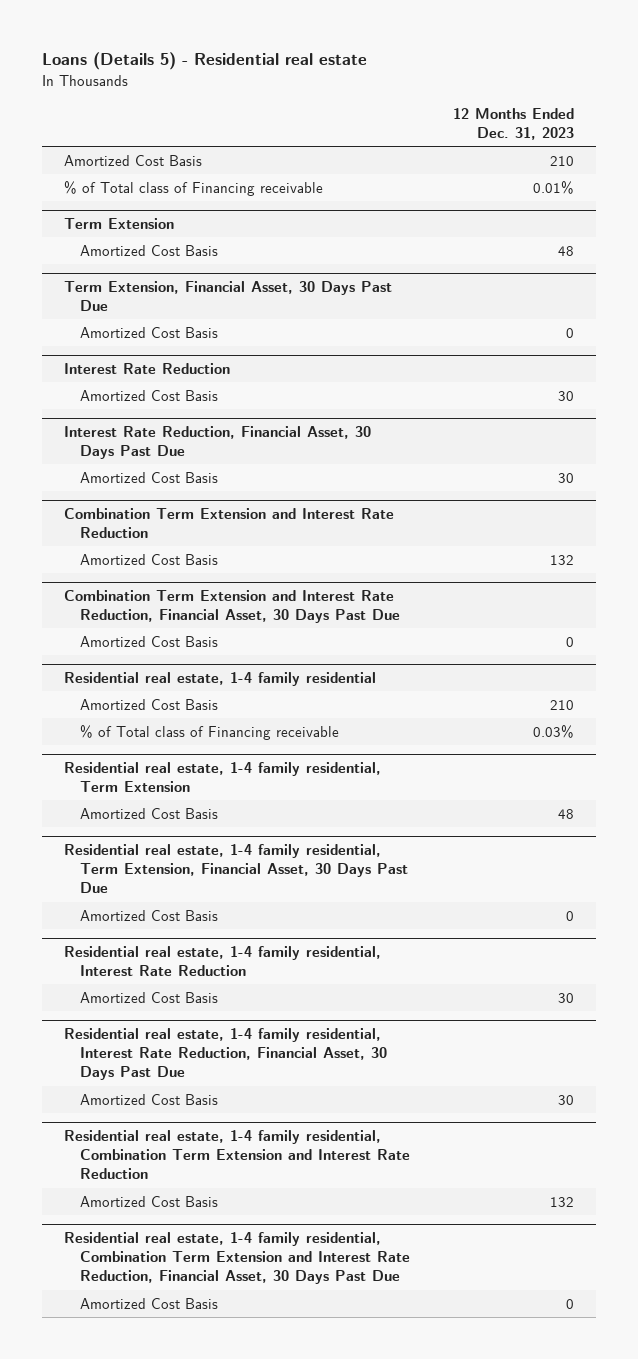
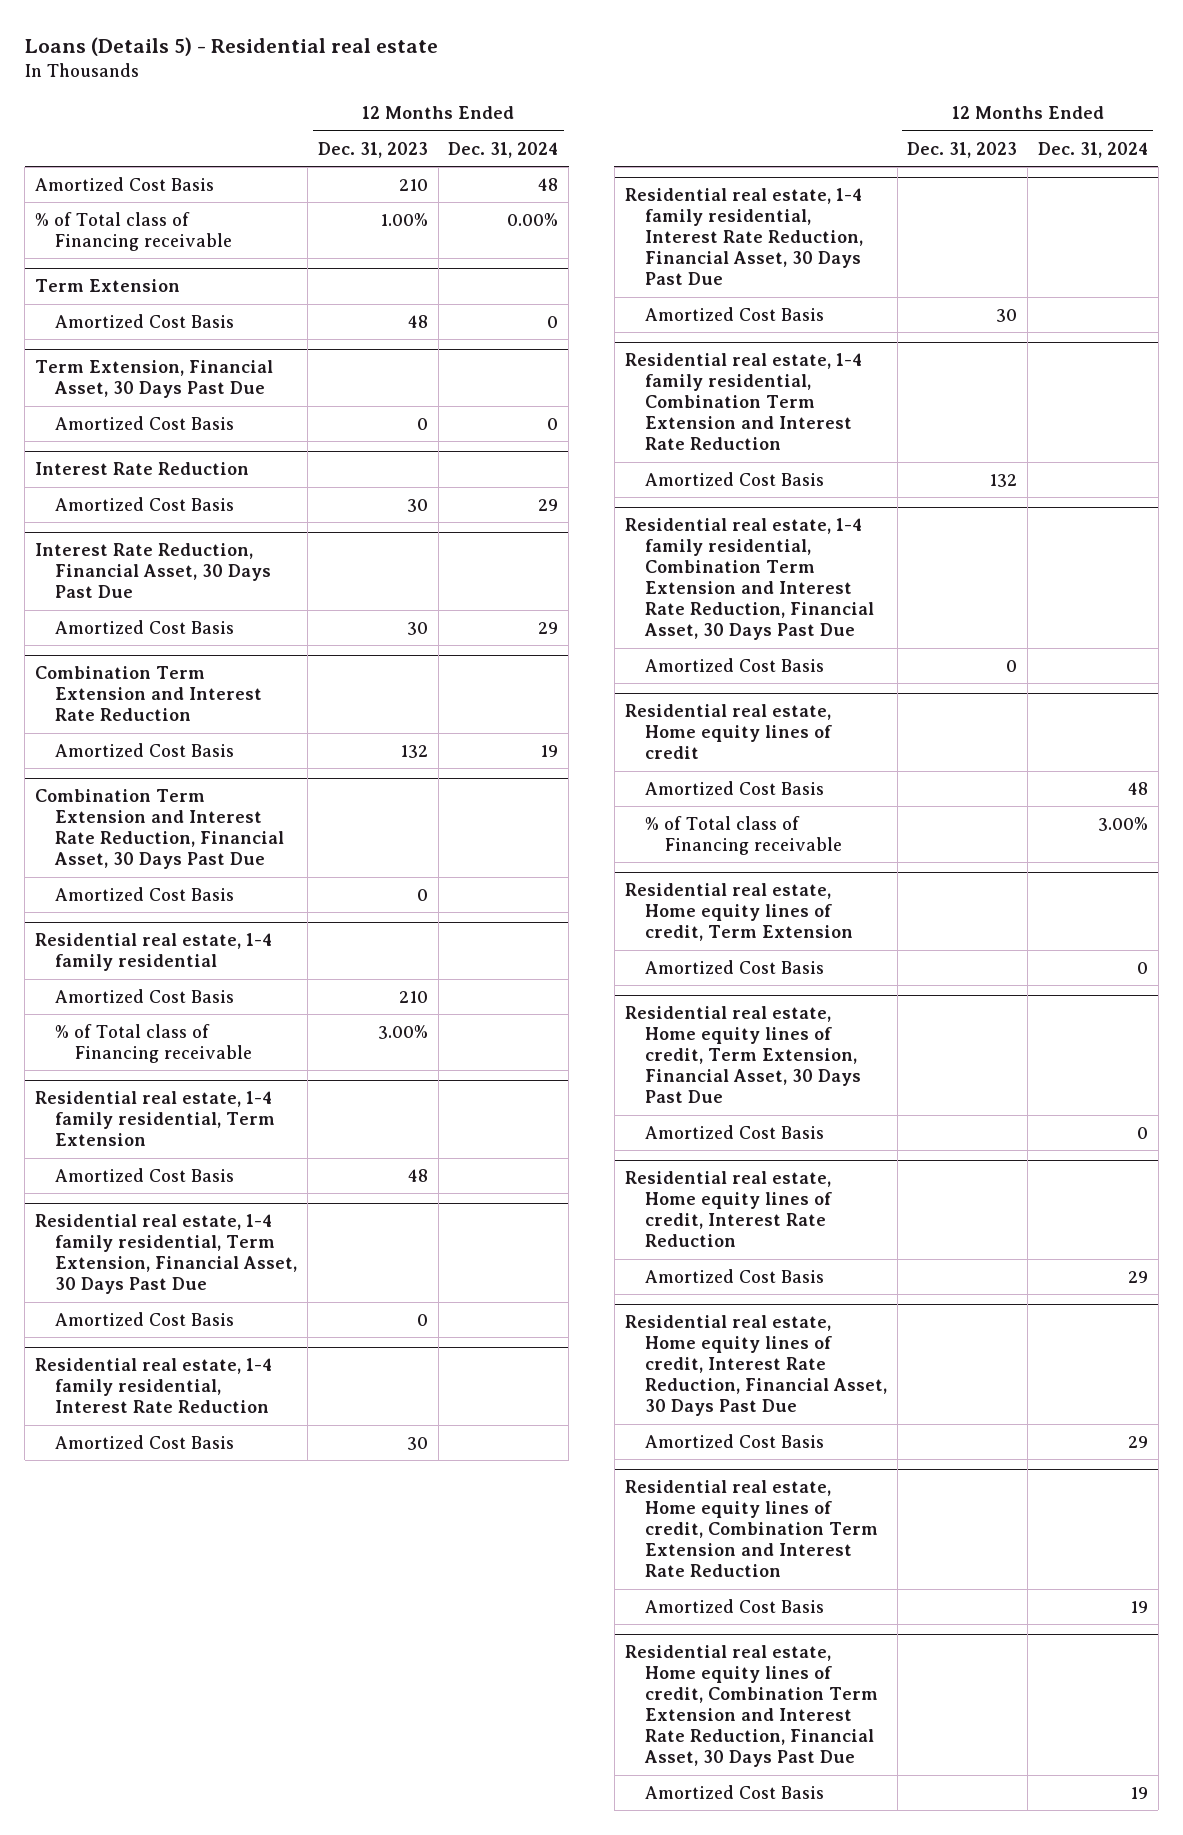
- | 12 Months Ended Dec. 31, 2023
+ | 12 Months Ended Dec. 31, 2023 | 12 Months Ended Dec. 31, 2024
- % of Total class of Financing receivable | 0.01%
+ % of Total class of Financing receivable | 1.00% | 0.00%
@ Residential real estate, 1-4 family residential
- % of Total class of Financing receivable | 0.03%
+ % of Total class of Financing receivable | 3.00% |
+ Residential real estate, Home equity lines of credit
+ Amortized Cost Basis | | 48
+ % of Total class of Financing receivable | | 3.00%
+ Residential real estate, Home equity lines of credit, Term Extension
+ Amortized Cost Basis | | 0
+ Residential real estate, Home equity lines of credit, Term Extension, Financial Asset, 30 Days Past Due
+ Amortized Cost Basis | | 0
+ Residential real estate, Home equity lines of credit, Interest Rate Reduction
+ Amortized Cost Basis | | 29
+ Residential real estate, Home equity lines of credit, Interest Rate Reduction, Financial Asset, 30 Days Past Due
+ Amortized Cost Basis | | 29
+ Residential real estate, Home equity lines of credit, Combination Term Extension and Interest Rate Reduction
+ Amortized Cost Basis | | 19
+ Residential real estate, Home equity lines of credit, Combination Term Extension and Interest Rate Reduction, Financial Asset, 30 Days Past Due
+ Amortized Cost Basis | | 19

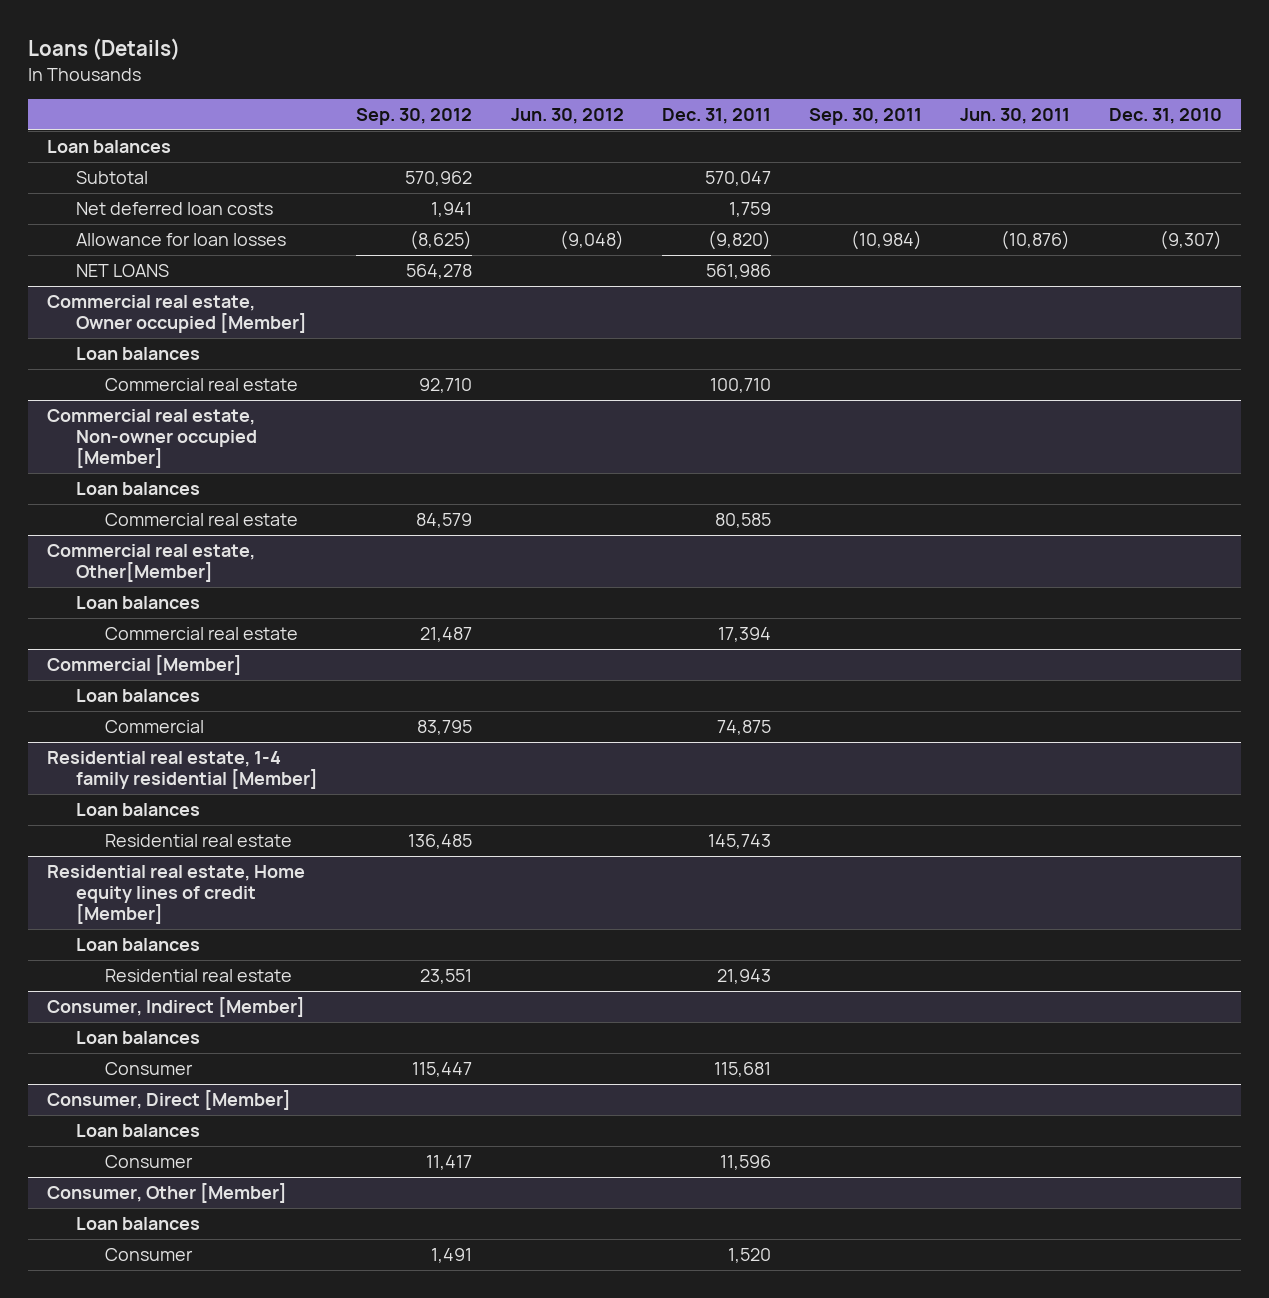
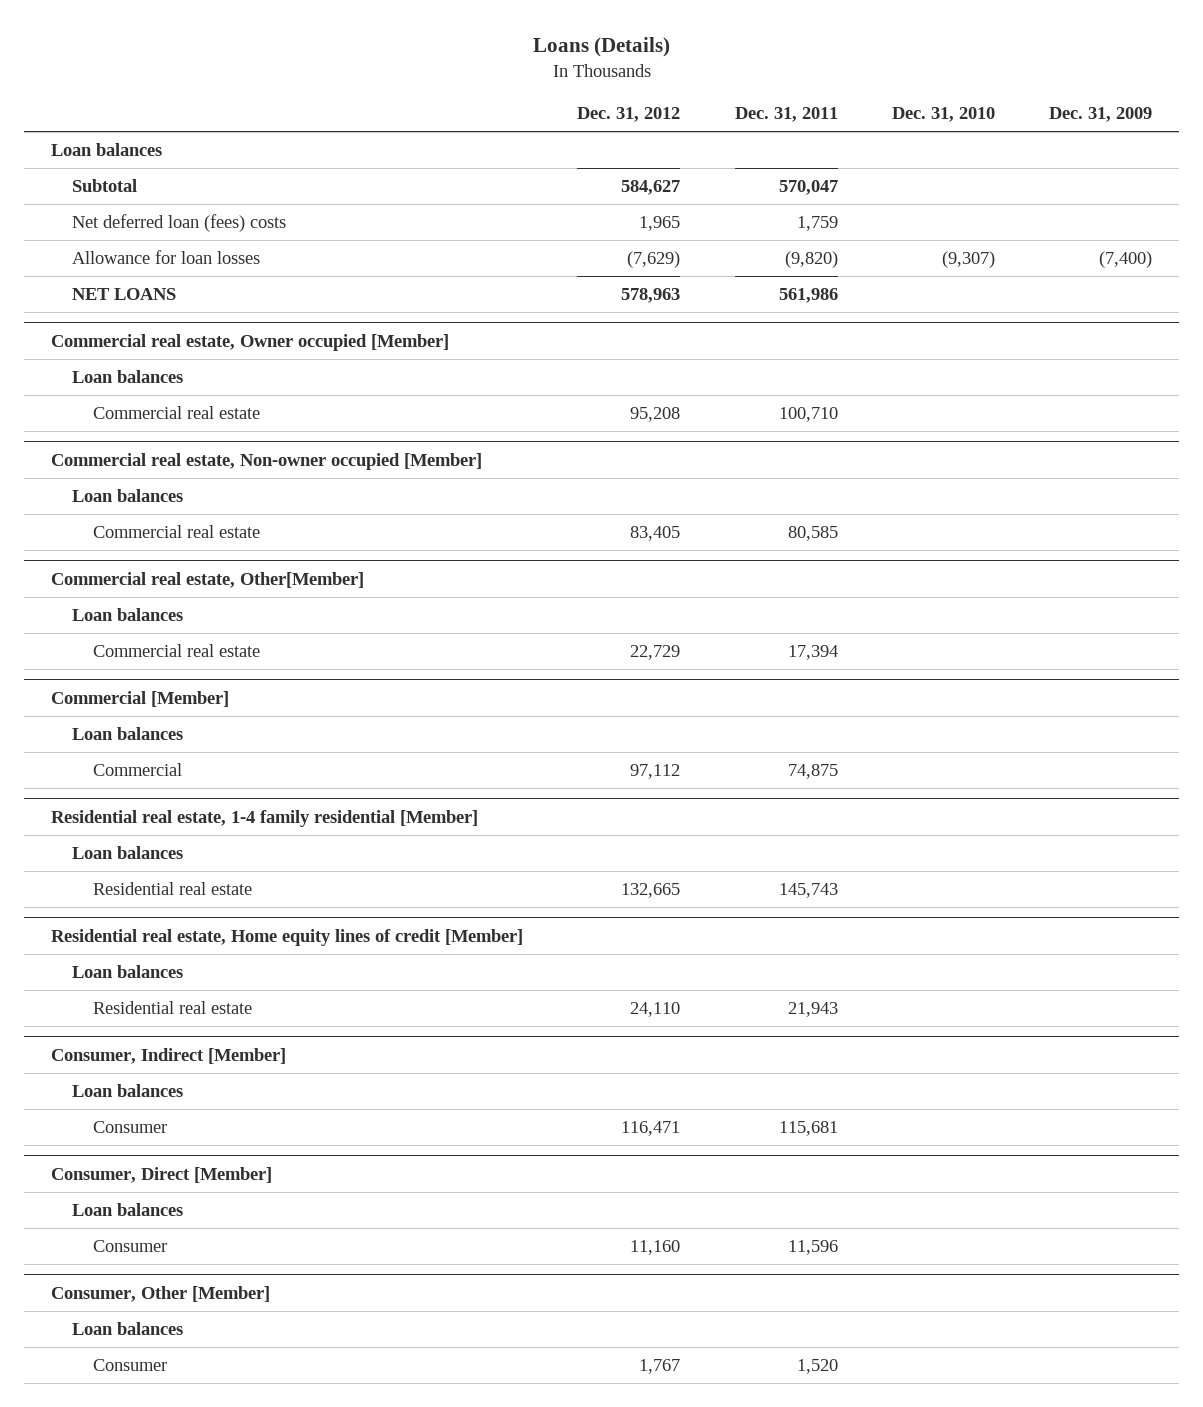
- | Sep. 30, 2012 | Jun. 30, 2012 | Dec. 31, 2011 | Sep. 30, 2011 | Jun. 30, 2011 | Dec. 31, 2010
+ | Dec. 31, 2012 | Dec. 31, 2011 | Dec. 31, 2010 | Dec. 31, 2009
- Net deferred loan costs | 1,941 | | 1,759 | | |
+ Net deferred loan (fees) costs | 1,965 | 1,759 | |

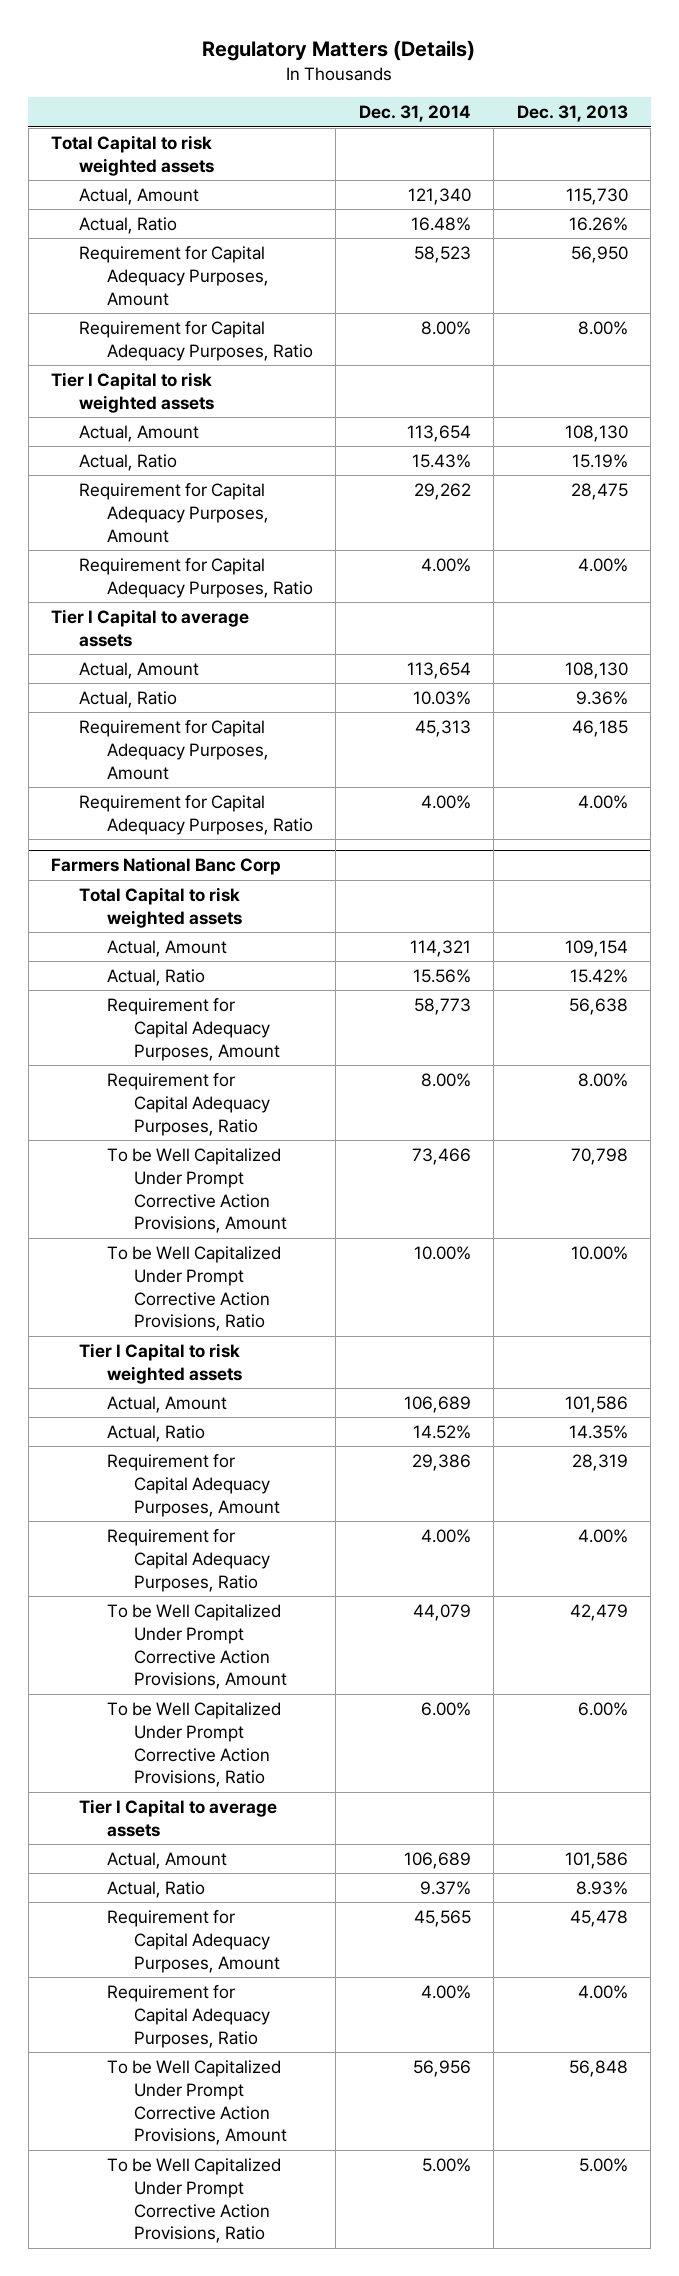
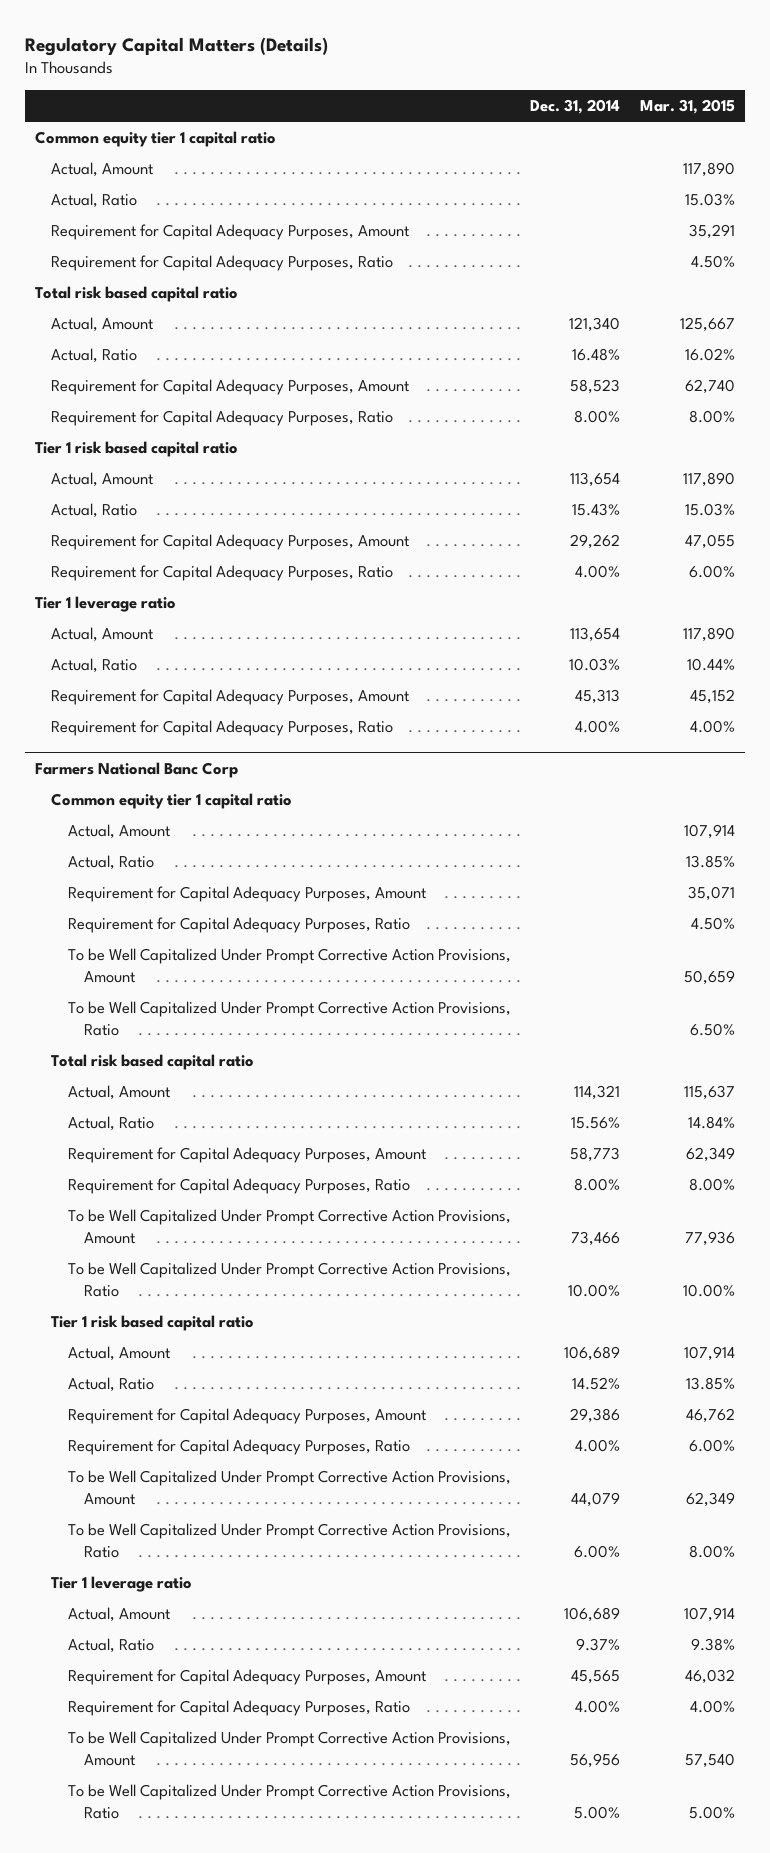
- Regulatory Matters (Details)
+ Regulatory Capital Matters (Details)
- | Dec. 31, 2014 | Dec. 31, 2013
+ | Dec. 31, 2014 | Mar. 31, 2015
- Total Capital to risk weighted assets
+ Common equity tier 1 capital ratio
+ Actual, Amount | | 117,890
+ Actual, Ratio | | 15.03%
+ Requirement for Capital Adequacy Purposes, Amount | | 35,291
+ Requirement for Capital Adequacy Purposes, Ratio | | 4.50%
+ Total risk based capital ratio
- Tier I Capital to risk weighted assets
+ Tier 1 risk based capital ratio
- Tier I Capital to average assets
+ Tier 1 leverage ratio
@ Farmers National Banc Corp
- Total Capital to risk weighted assets
+ Common equity tier 1 capital ratio
+ Actual, Amount | | 107,914
+ Actual, Ratio | | 13.85%
+ Requirement for Capital Adequacy Purposes, Amount | | 35,071
+ Requirement for Capital Adequacy Purposes, Ratio | | 4.50%
+ To be Well Capitalized Under Prompt Corrective Action Provisions, Amount | | 50,659
+ To be Well Capitalized Under Prompt Corrective Action Provisions, Ratio | | 6.50%
+ Total risk based capital ratio
- Tier I Capital to risk weighted assets
+ Tier 1 risk based capital ratio
- Tier I Capital to average assets
+ Tier 1 leverage ratio

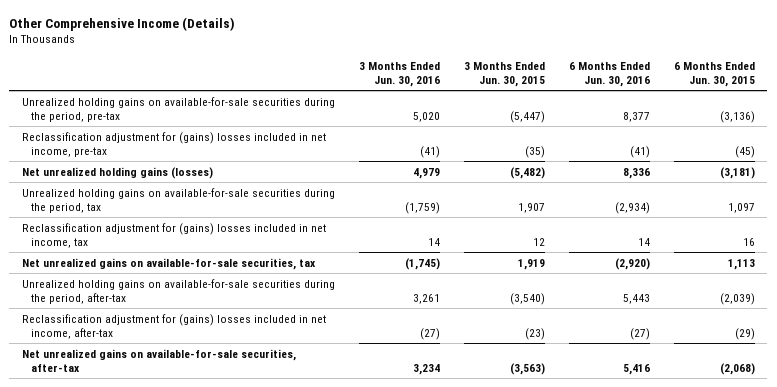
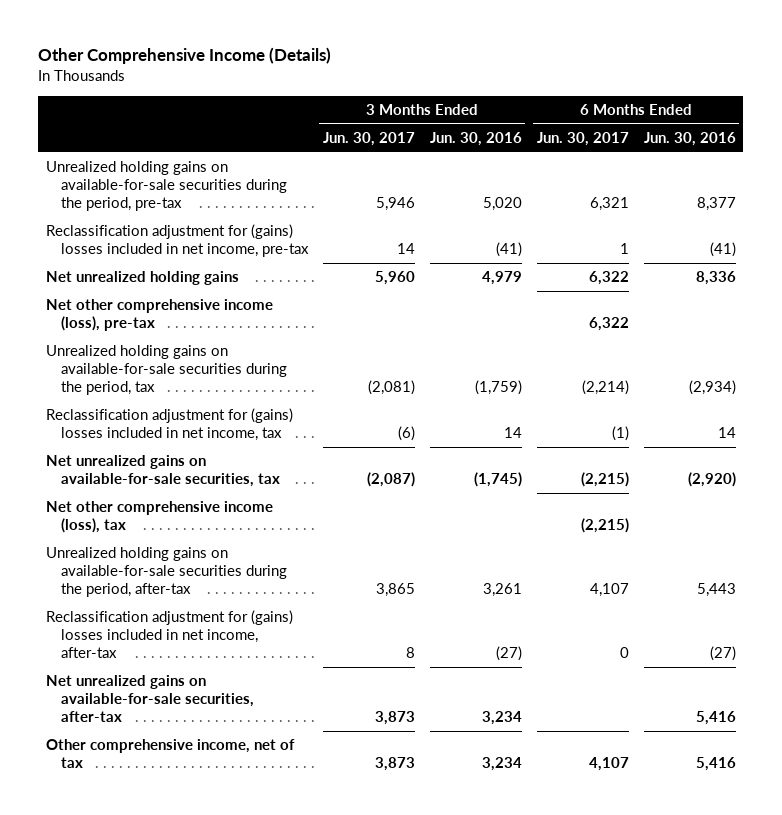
- | 3 Months Ended Jun. 30, 2016 | 3 Months Ended Jun. 30, 2015 | 6 Months Ended Jun. 30, 2016 | 6 Months Ended Jun. 30, 2015
+ | 3 Months Ended Jun. 30, 2017 | 3 Months Ended Jun. 30, 2016 | 6 Months Ended Jun. 30, 2017 | 6 Months Ended Jun. 30, 2016
- Net unrealized holding gains (losses) | 4,979 | (5,482) | 8,336 | (3,181)
+ Net unrealized holding gains | 5,960 | 4,979 | 6,322 | 8,336
+ Net other comprehensive income (loss), pre-tax | | | 6,322 |
+ Net other comprehensive income (loss), tax | | | (2,215) |
+ Other comprehensive income, net of tax | 3,873 | 3,234 | 4,107 | 5,416

